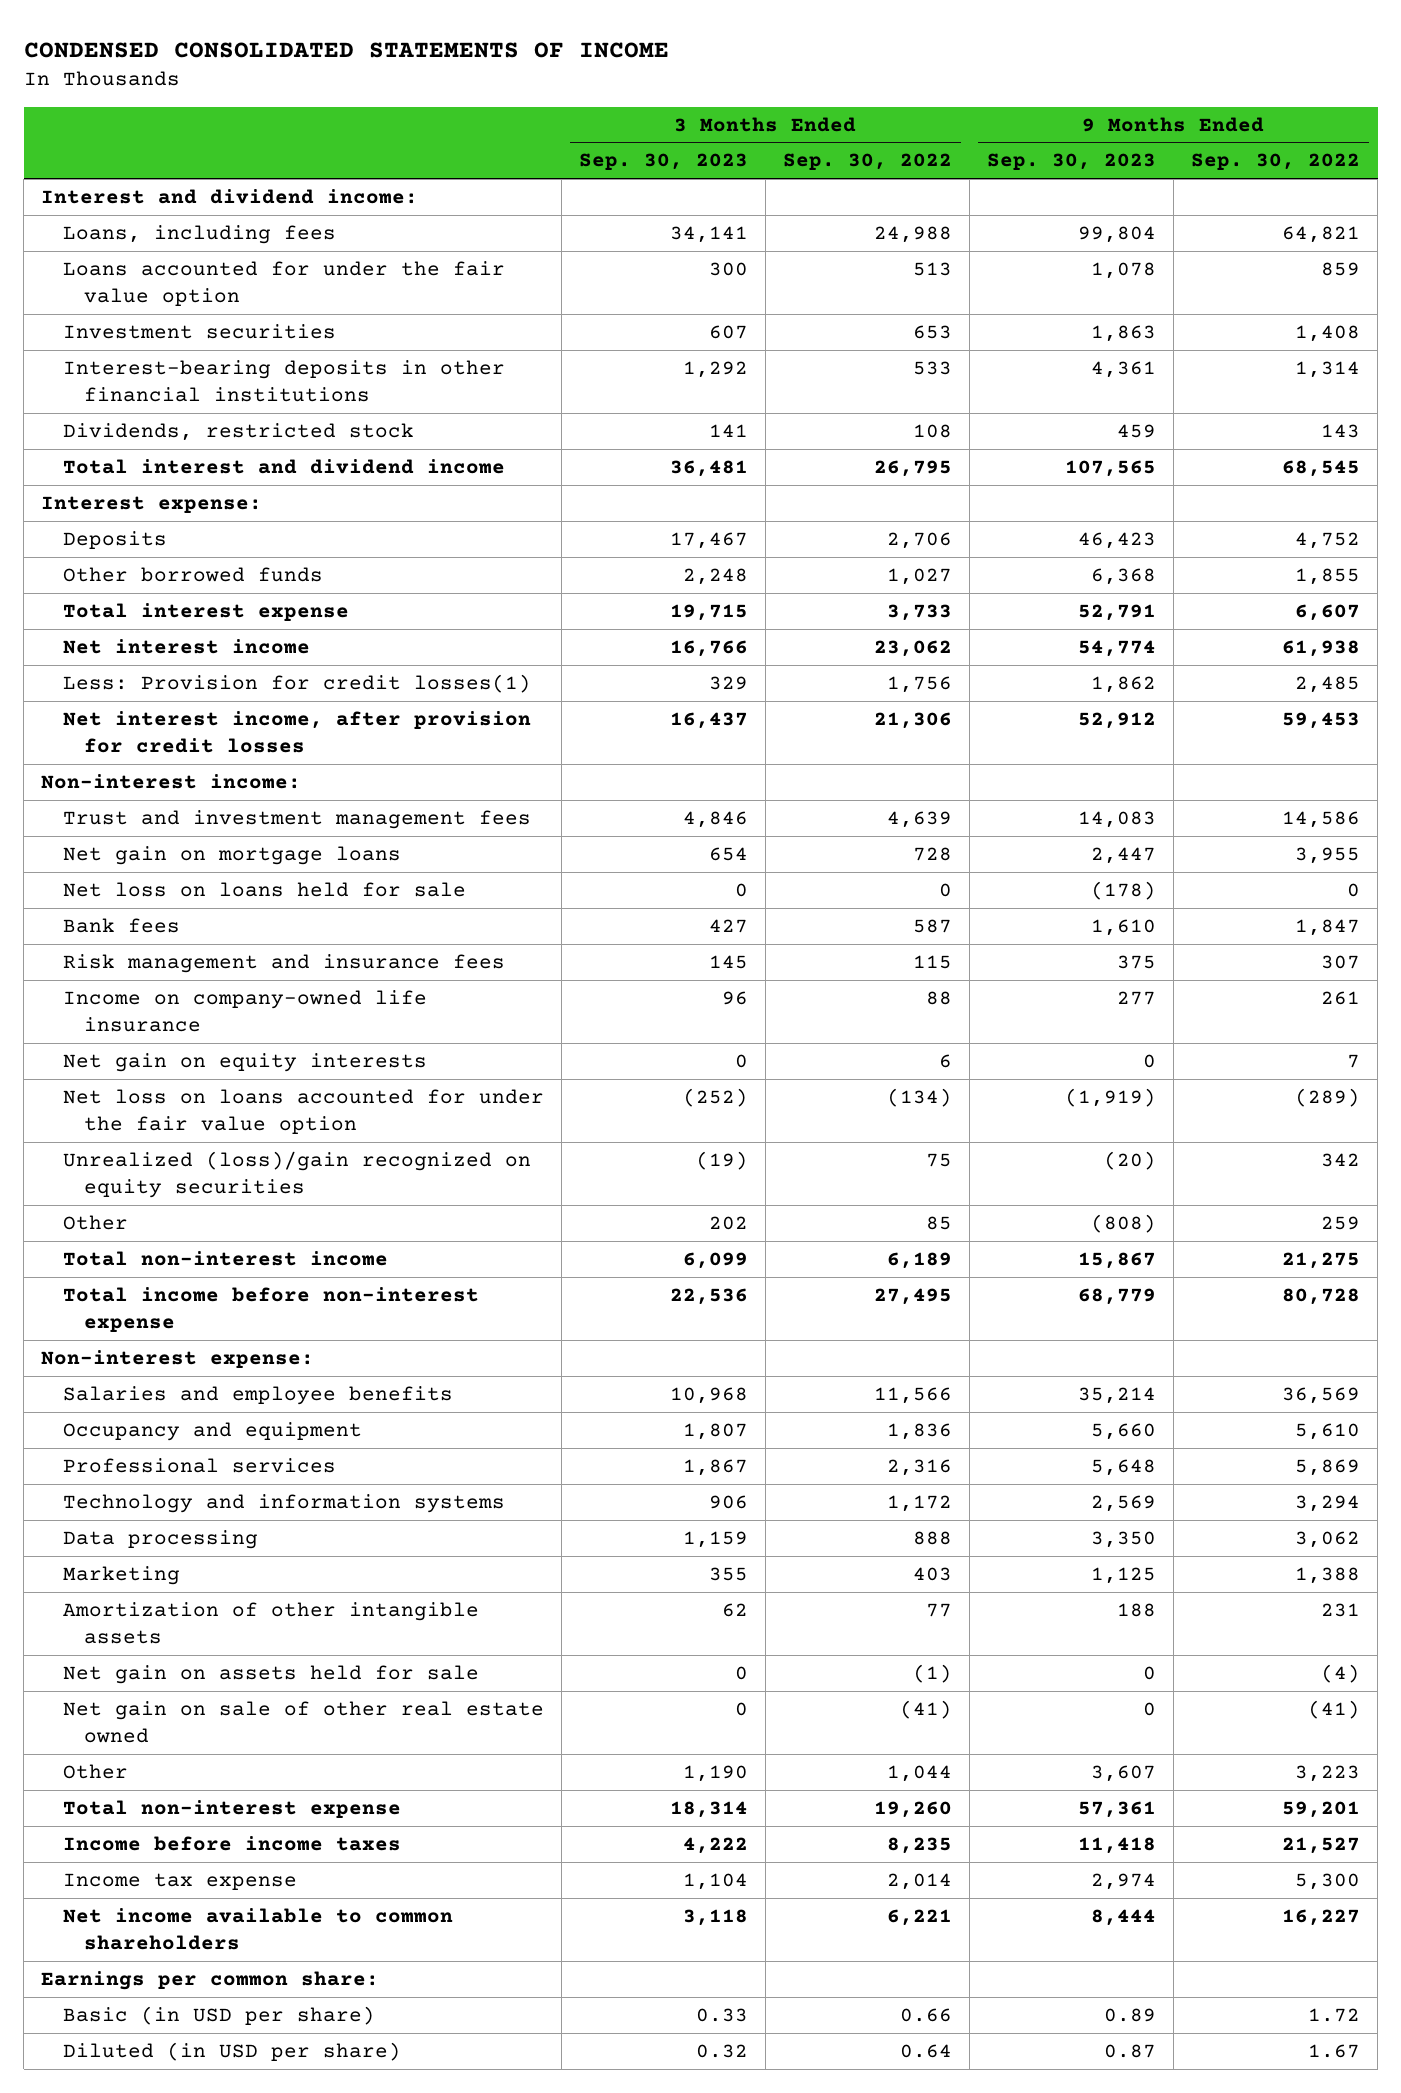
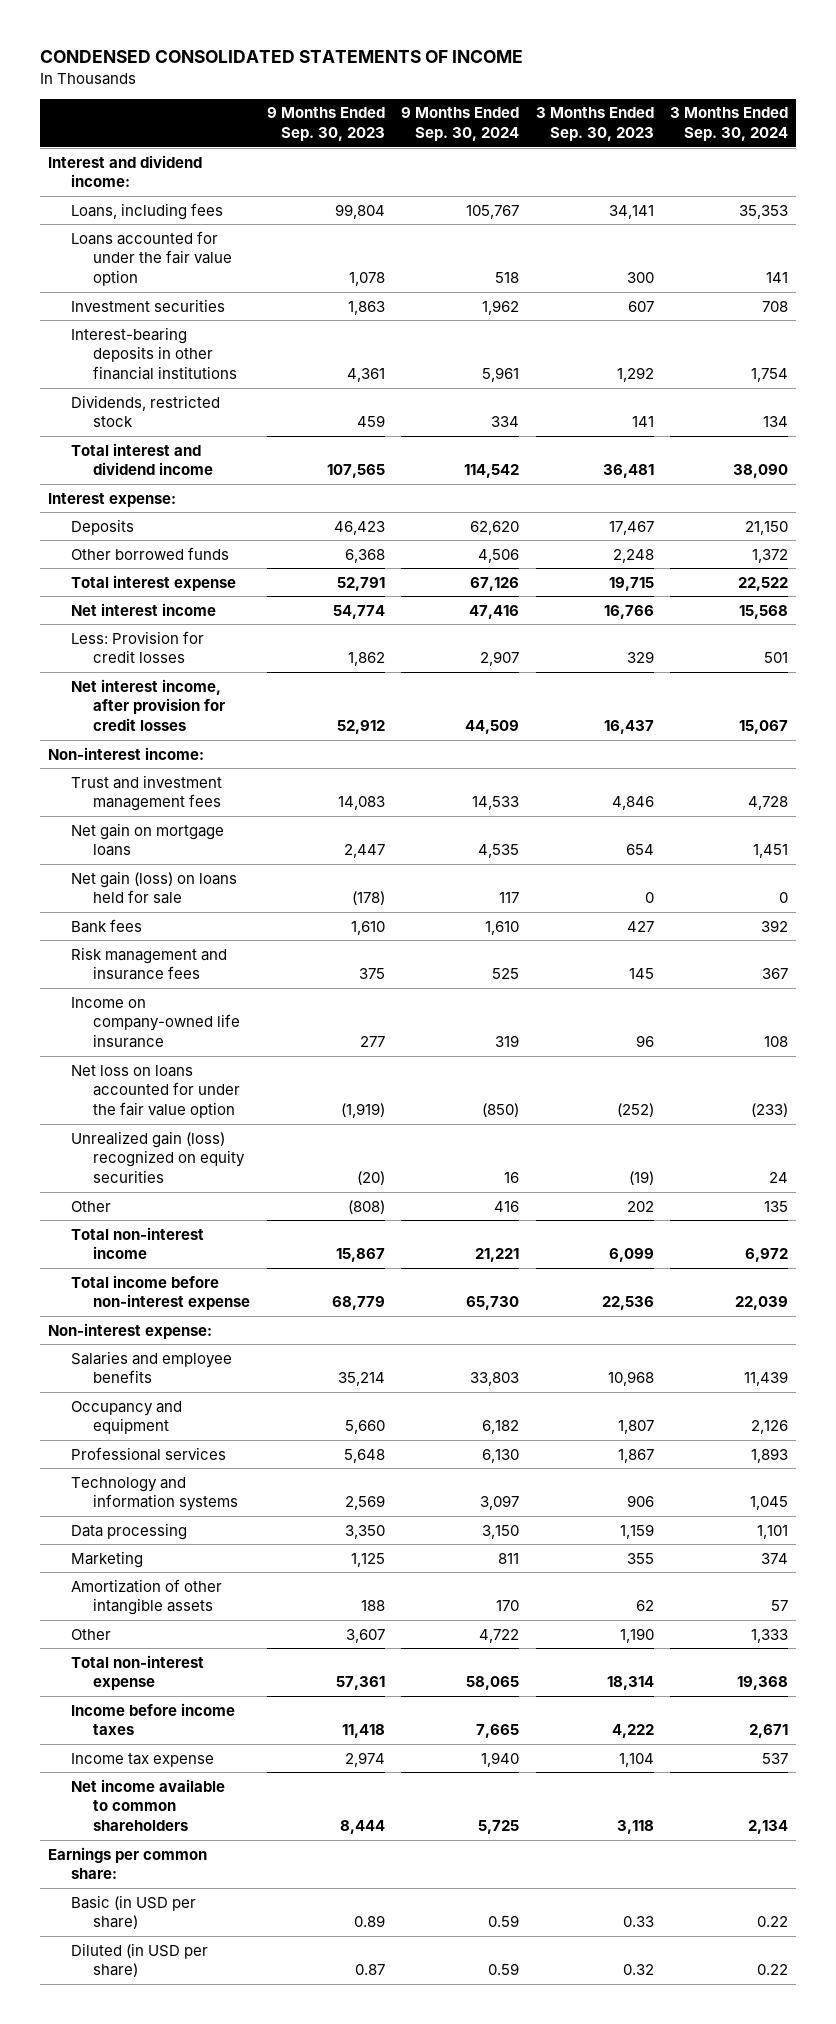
- | 3 Months Ended Sep. 30, 2023 | 3 Months Ended Sep. 30, 2022 | 9 Months Ended Sep. 30, 2023 | 9 Months Ended Sep. 30, 2022
+ | 9 Months Ended Sep. 30, 2023 | 9 Months Ended Sep. 30, 2024 | 3 Months Ended Sep. 30, 2023 | 3 Months Ended Sep. 30, 2024
- Less: Provision for credit losses(1) | 329 | 1,756 | 1,862 | 2,485
+ Less: Provision for credit losses | 1,862 | 2,907 | 329 | 501
- Net loss on loans held for sale | 0 | 0 | (178) | 0
+ Net gain (loss) on loans held for sale | (178) | 117 | 0 | 0
- Net gain on equity interests | 0 | 6 | 0 | 7
- Unrealized (loss)/gain recognized on equity securities | (19) | 75 | (20) | 342
+ Unrealized gain (loss) recognized on equity securities | (20) | 16 | (19) | 24
- Net gain on assets held for sale | 0 | (1) | 0 | (4)
- Net gain on sale of other real estate owned | 0 | (41) | 0 | (41)

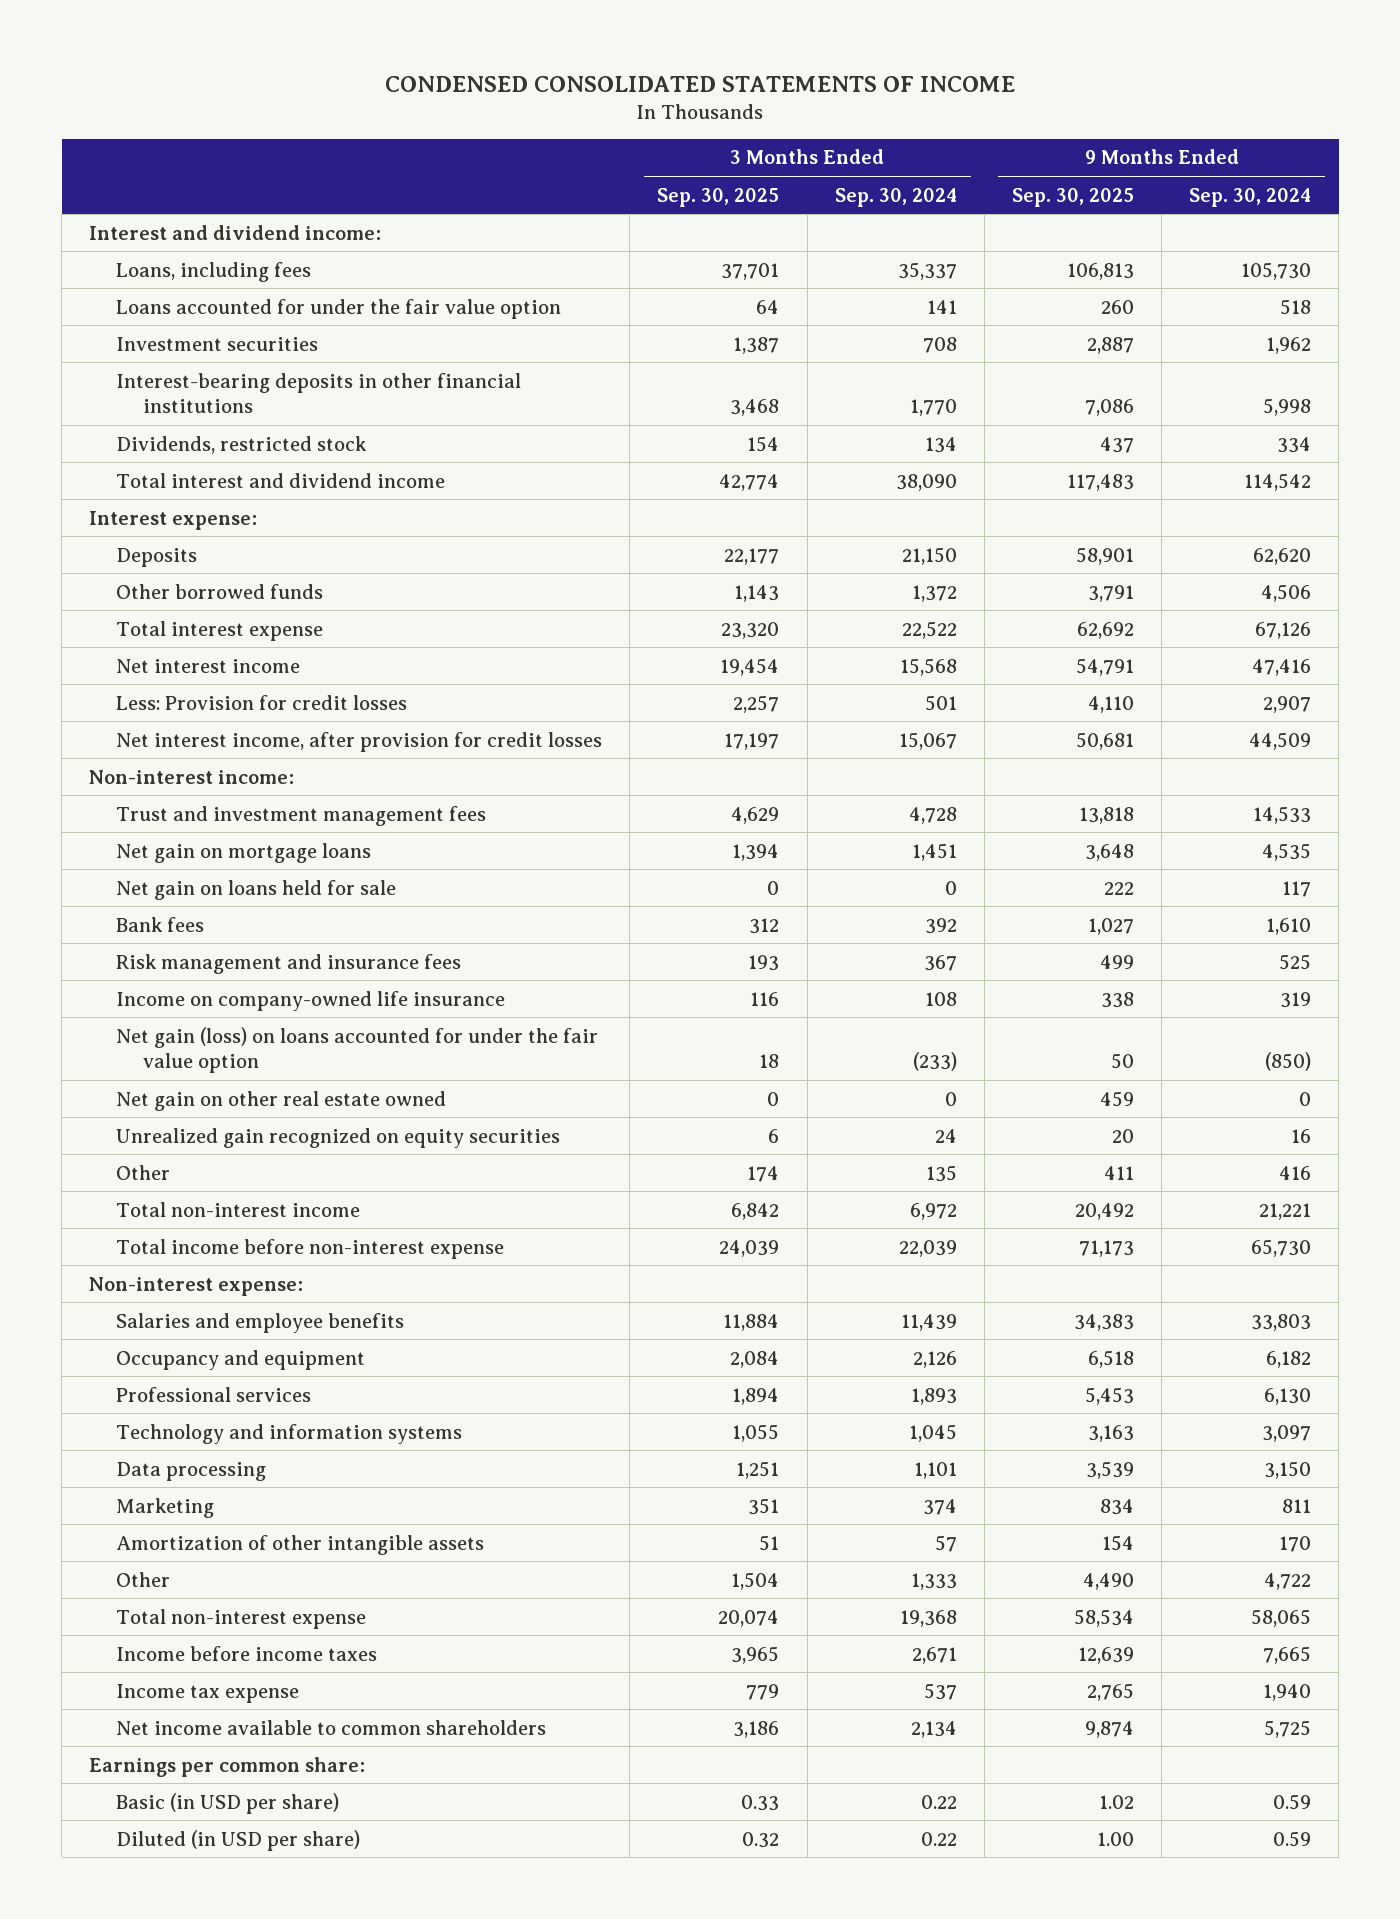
- | 9 Months Ended Sep. 30, 2023 | 9 Months Ended Sep. 30, 2024 | 3 Months Ended Sep. 30, 2023 | 3 Months Ended Sep. 30, 2024
+ | 3 Months Ended Sep. 30, 2025 | 3 Months Ended Sep. 30, 2024 | 9 Months Ended Sep. 30, 2025 | 9 Months Ended Sep. 30, 2024
- Loans, including fees | 99,804 | 105,767 | 34,141 | 35,353
+ Loans, including fees | 37,701 | 35,337 | 106,813 | 105,730
- Interest-bearing deposits in other financial institutions | 4,361 | 5,961 | 1,292 | 1,754
+ Interest-bearing deposits in other financial institutions | 3,468 | 1,770 | 7,086 | 5,998
- Net gain (loss) on loans held for sale | (178) | 117 | 0 | 0
+ Net gain on loans held for sale | 0 | 0 | 222 | 117
- Net loss on loans accounted for under the fair value option | (1,919) | (850) | (252) | (233)
- Unrealized gain (loss) recognized on equity securities | (20) | 16 | (19) | 24
+ Net gain (loss) on loans accounted for under the fair value option | 18 | (233) | 50 | (850)
+ Net gain on other real estate owned | 0 | 0 | 459 | 0
+ Unrealized gain recognized on equity securities | 6 | 24 | 20 | 16

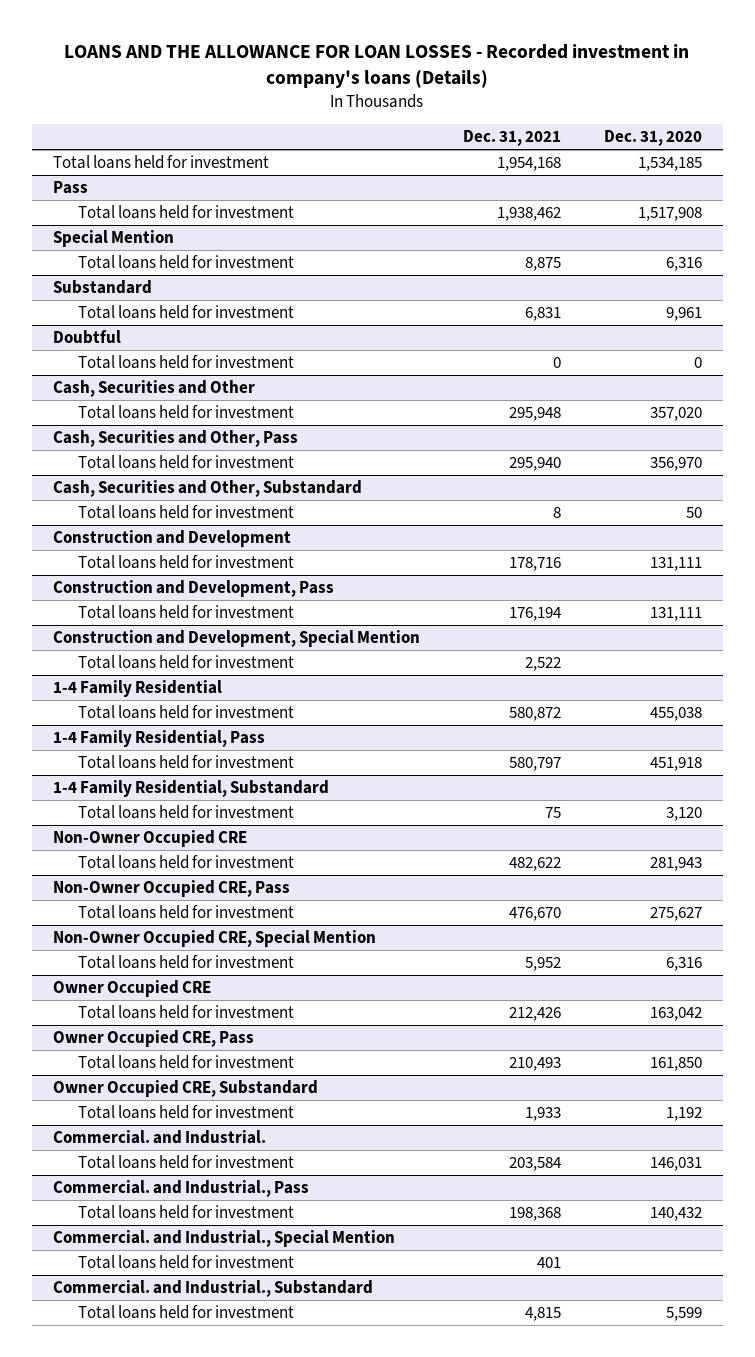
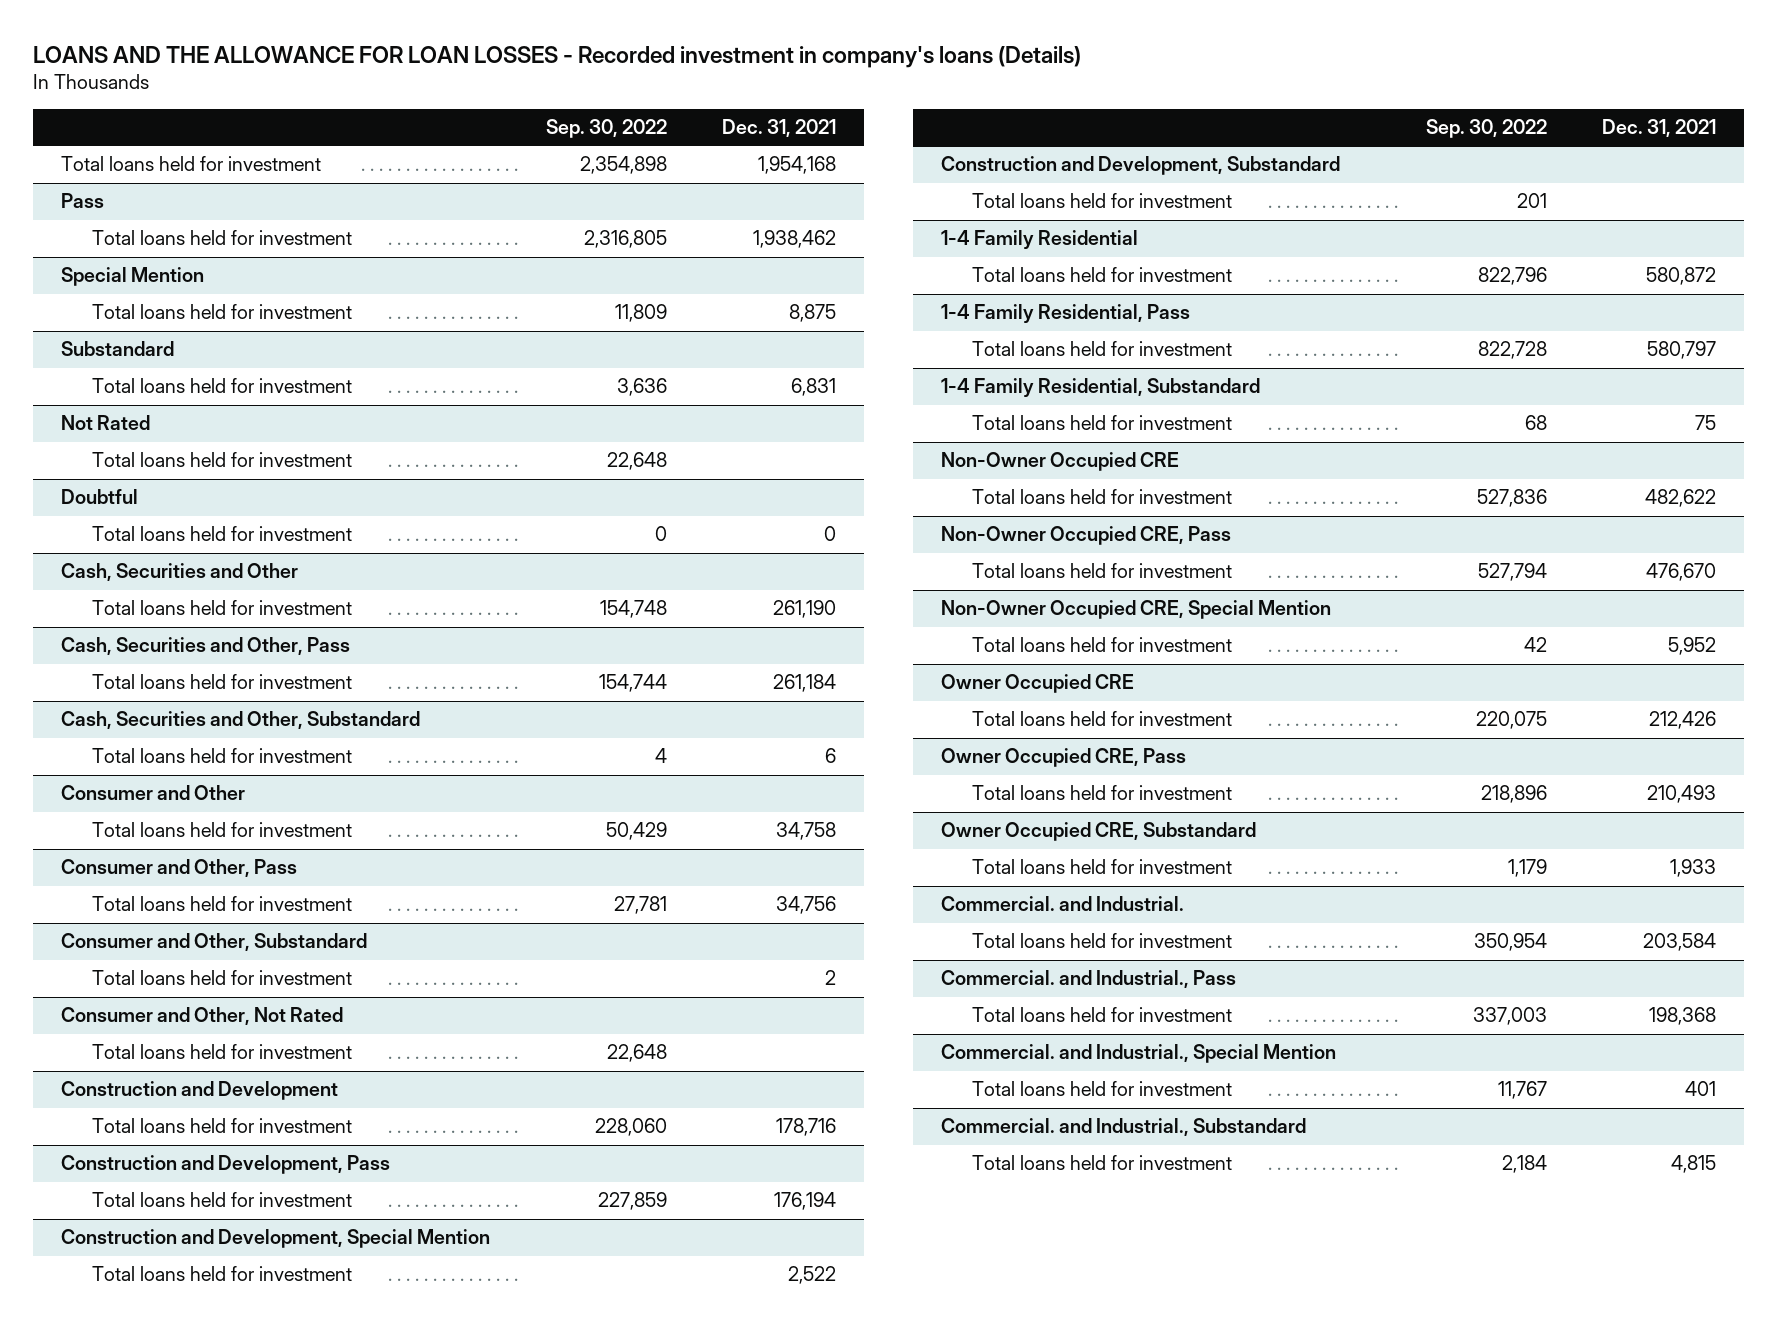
- | Dec. 31, 2021 | Dec. 31, 2020
+ | Sep. 30, 2022 | Dec. 31, 2021
+ Not Rated
+ Total loans held for investment | 22,648 |
@ Cash, Securities and Other
- Total loans held for investment | 295,948 | 357,020
+ Total loans held for investment | 154,748 | 261,190
@ Cash, Securities and Other, Pass
- Total loans held for investment | 295,940 | 356,970
+ Total loans held for investment | 154,744 | 261,184
@ Cash, Securities and Other, Substandard
- Total loans held for investment | 8 | 50
+ Total loans held for investment | 4 | 6
+ Consumer and Other
+ Total loans held for investment | 50,429 | 34,758
+ Consumer and Other, Pass
+ Total loans held for investment | 27,781 | 34,756
+ Consumer and Other, Substandard
+ Total loans held for investment | | 2
+ Consumer and Other, Not Rated
+ Total loans held for investment | 22,648 |
+ Construction and Development, Substandard
+ Total loans held for investment | 201 |

